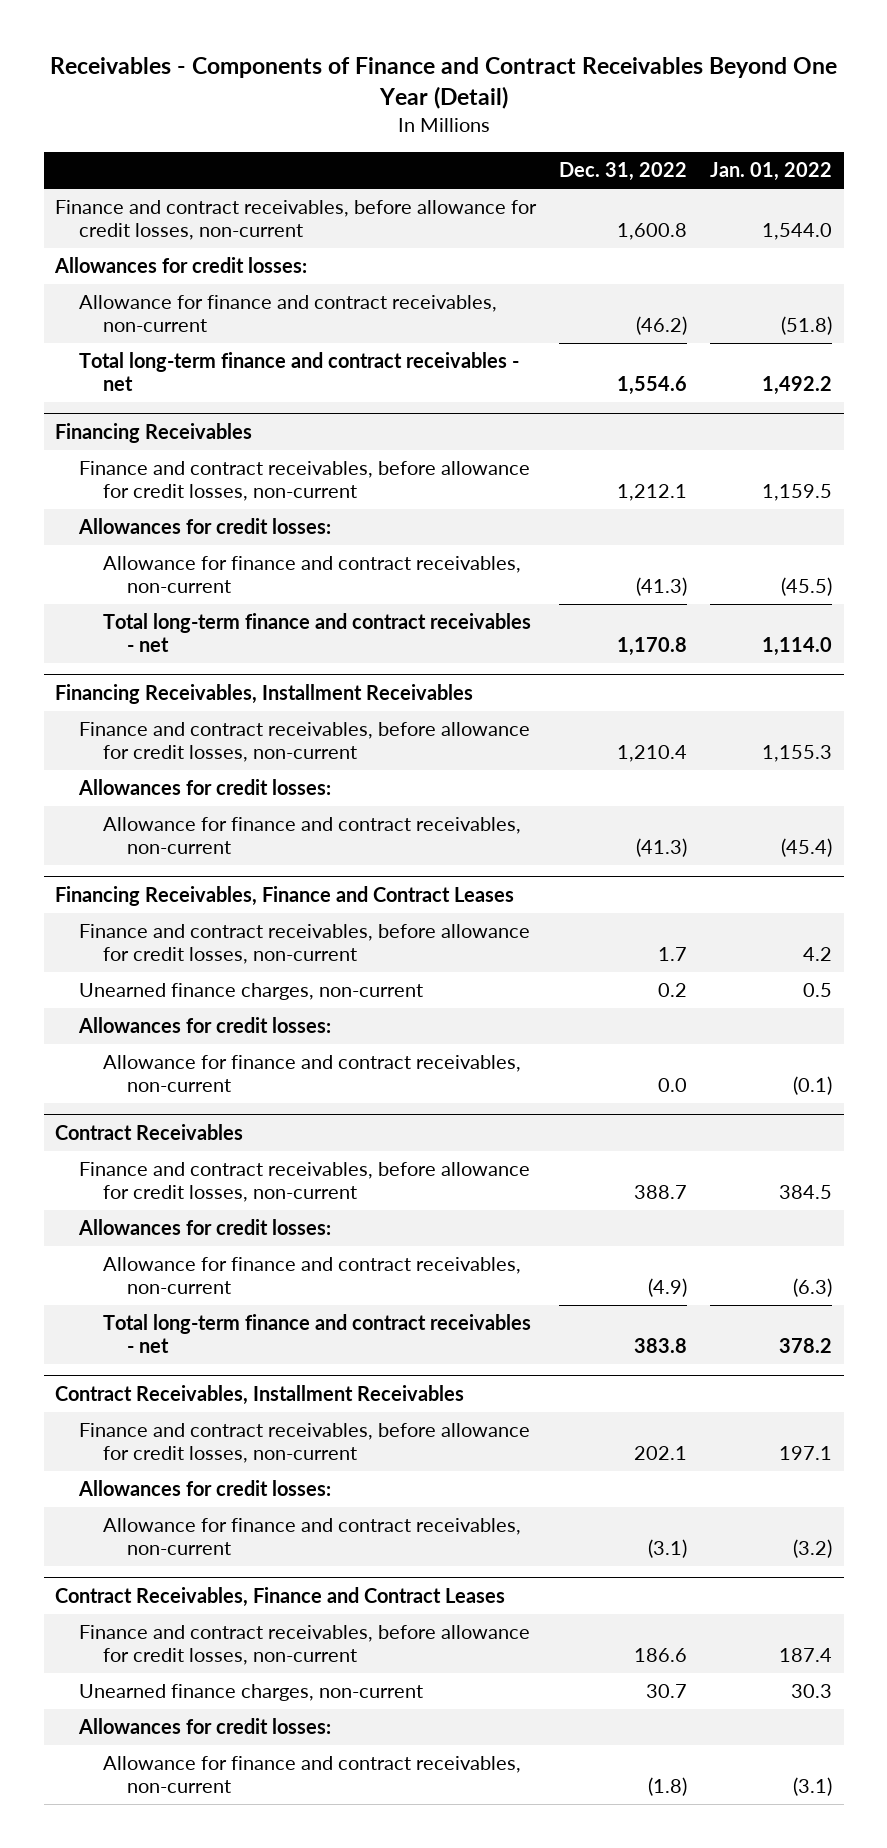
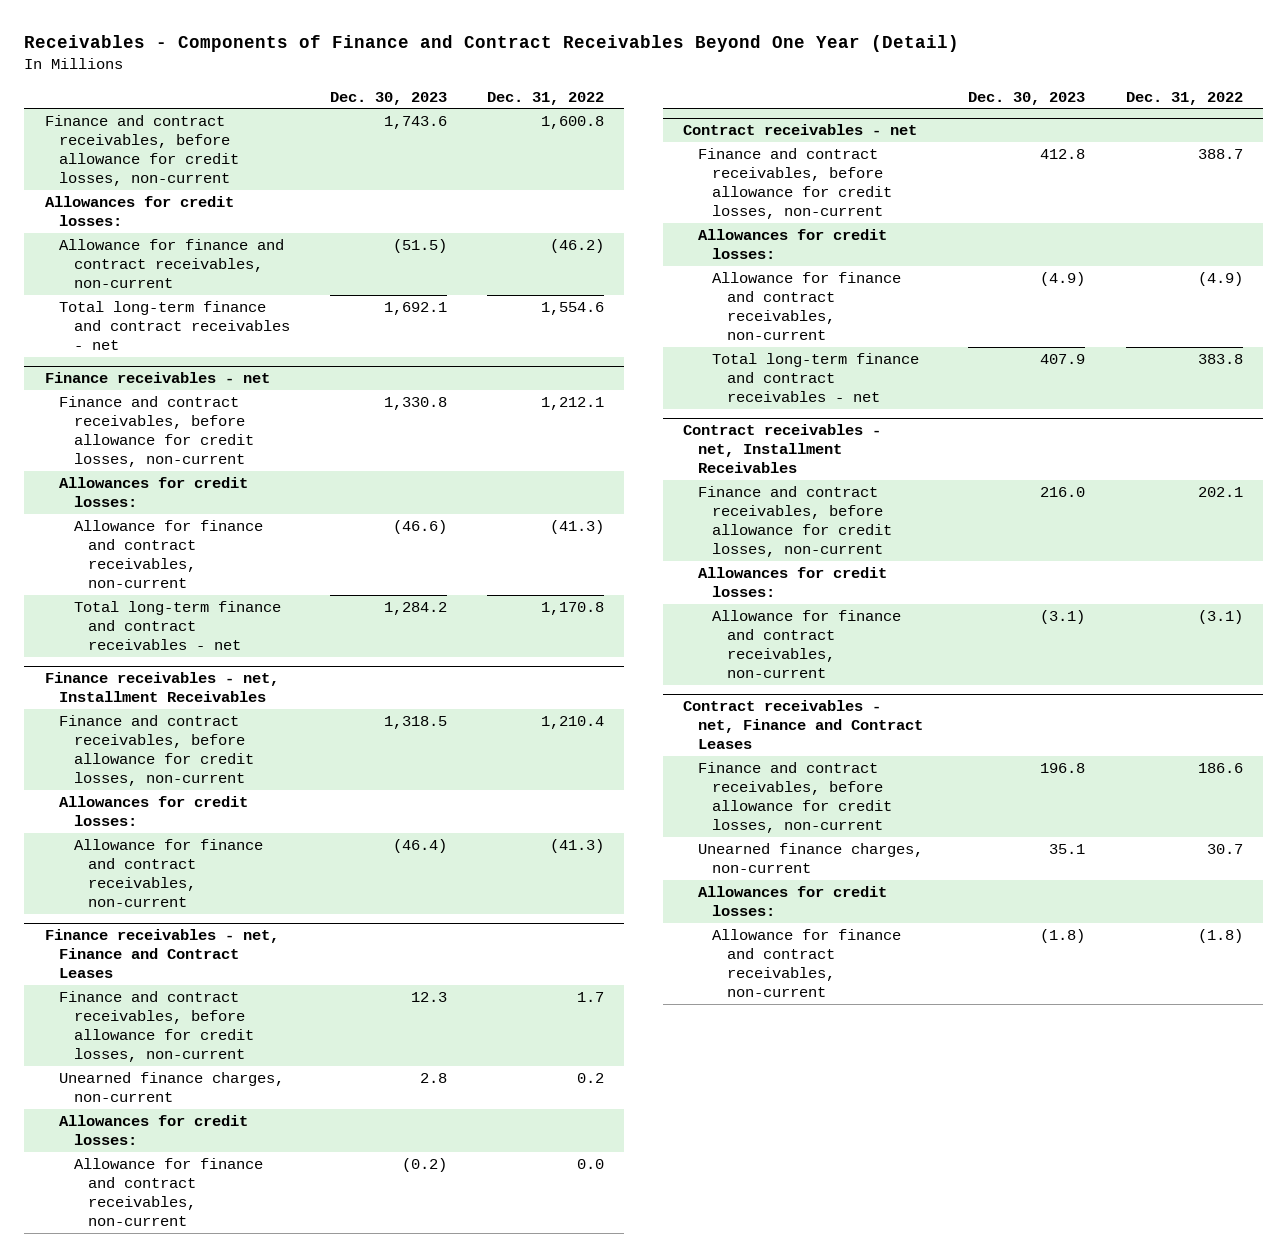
- | Dec. 31, 2022 | Jan. 01, 2022
+ | Dec. 30, 2023 | Dec. 31, 2022
- Financing Receivables
+ Finance receivables - net
- Financing Receivables, Installment Receivables
+ Finance receivables - net, Installment Receivables
- Financing Receivables, Finance and Contract Leases
+ Finance receivables - net, Finance and Contract Leases
- Contract Receivables
+ Contract receivables - net
- Contract Receivables, Installment Receivables
+ Contract receivables - net, Installment Receivables
- Contract Receivables, Finance and Contract Leases
+ Contract receivables - net, Finance and Contract Leases

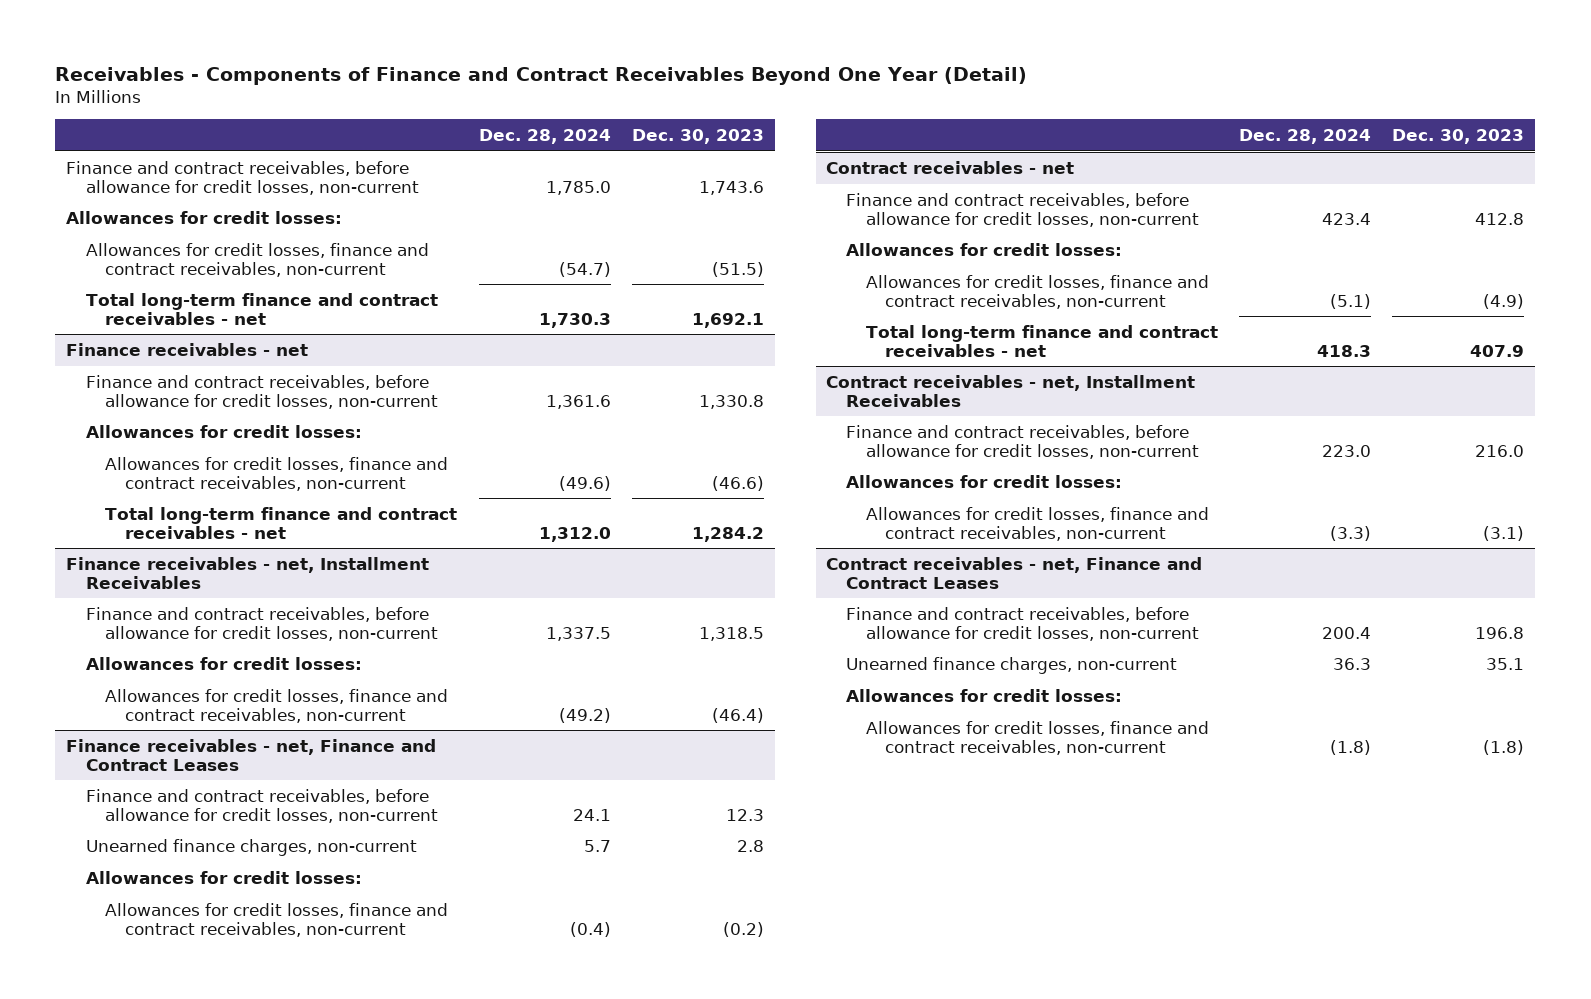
- | Dec. 30, 2023 | Dec. 31, 2022
+ | Dec. 28, 2024 | Dec. 30, 2023
- Allowance for finance and contract receivables, non-current | (51.5) | (46.2)
+ Allowances for credit losses, finance and contract receivables, non-current | (54.7) | (51.5)
@ Finance receivables - net
- Allowance for finance and contract receivables, non-current | (46.6) | (41.3)
+ Allowances for credit losses, finance and contract receivables, non-current | (49.6) | (46.6)
@ Finance receivables - net, Installment Receivables
- Allowance for finance and contract receivables, non-current | (46.4) | (41.3)
+ Allowances for credit losses, finance and contract receivables, non-current | (49.2) | (46.4)
@ Finance receivables - net, Finance and Contract Leases
- Allowance for finance and contract receivables, non-current | (0.2) | 0.0
+ Allowances for credit losses, finance and contract receivables, non-current | (0.4) | (0.2)
@ Contract receivables - net
- Allowance for finance and contract receivables, non-current | (4.9) | (4.9)
+ Allowances for credit losses, finance and contract receivables, non-current | (5.1) | (4.9)
@ Contract receivables - net, Installment Receivables
- Allowance for finance and contract receivables, non-current | (3.1) | (3.1)
+ Allowances for credit losses, finance and contract receivables, non-current | (3.3) | (3.1)
@ Contract receivables - net, Finance and Contract Leases
- Allowance for finance and contract receivables, non-current | (1.8) | (1.8)
+ Allowances for credit losses, finance and contract receivables, non-current | (1.8) | (1.8)

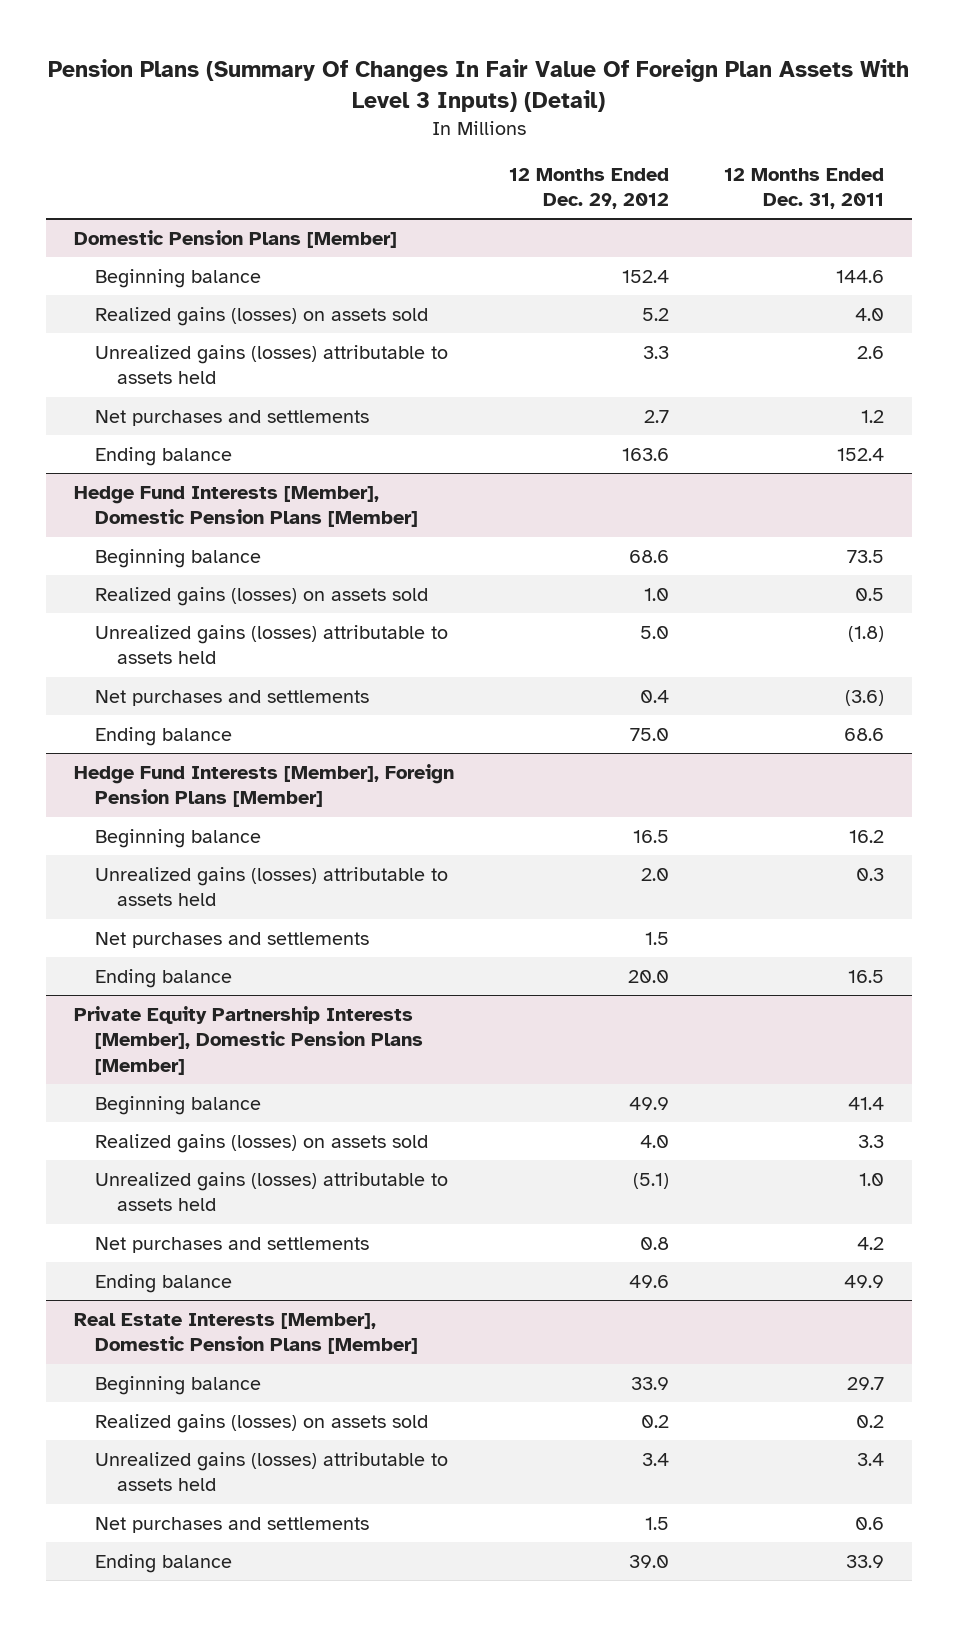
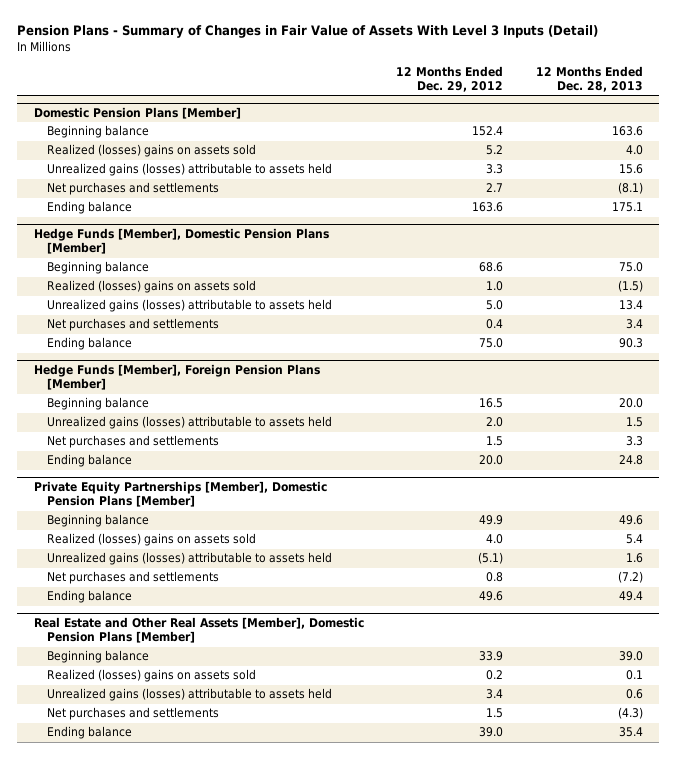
- Pension Plans (Summary Of Changes In Fair Value Of Foreign Plan Assets With Level 3 Inputs) (Detail)
+ Pension Plans - Summary of Changes in Fair Value of Assets With Level 3 Inputs (Detail)
- | 12 Months Ended Dec. 29, 2012 | 12 Months Ended Dec. 31, 2011
+ | 12 Months Ended Dec. 29, 2012 | 12 Months Ended Dec. 28, 2013
@ Domestic Pension Plans [Member]
- Realized gains (losses) on assets sold | 5.2 | 4.0
+ Realized (losses) gains on assets sold | 5.2 | 4.0
- Hedge Fund Interests [Member], Domestic Pension Plans [Member]
+ Hedge Funds [Member], Domestic Pension Plans [Member]
- Realized gains (losses) on assets sold | 1.0 | 0.5
+ Realized (losses) gains on assets sold | 1.0 | (1.5)
- Hedge Fund Interests [Member], Foreign Pension Plans [Member]
+ Hedge Funds [Member], Foreign Pension Plans [Member]
- Private Equity Partnership Interests [Member], Domestic Pension Plans [Member]
+ Private Equity Partnerships [Member], Domestic Pension Plans [Member]
- Realized gains (losses) on assets sold | 4.0 | 3.3
+ Realized (losses) gains on assets sold | 4.0 | 5.4
- Real Estate Interests [Member], Domestic Pension Plans [Member]
+ Real Estate and Other Real Assets [Member], Domestic Pension Plans [Member]
- Realized gains (losses) on assets sold | 0.2 | 0.2
+ Realized (losses) gains on assets sold | 0.2 | 0.1

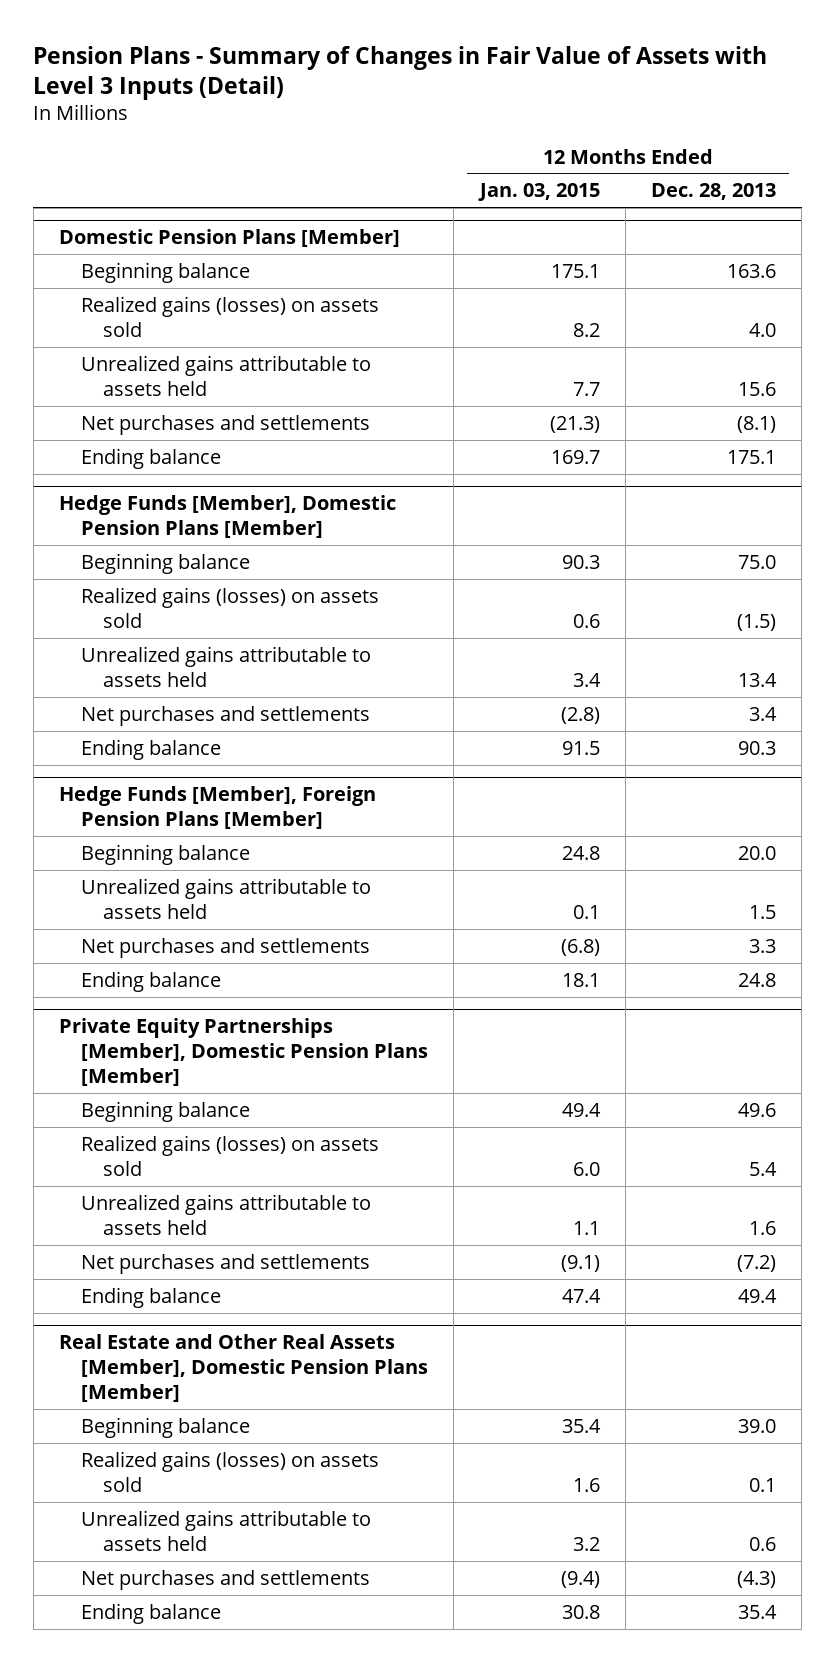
- Pension Plans - Summary of Changes in Fair Value of Assets With Level 3 Inputs (Detail)
+ Pension Plans - Summary of Changes in Fair Value of Assets with Level 3 Inputs (Detail)
- | 12 Months Ended Dec. 29, 2012 | 12 Months Ended Dec. 28, 2013
+ | 12 Months Ended Jan. 03, 2015 | 12 Months Ended Dec. 28, 2013
@ Domestic Pension Plans [Member]
- Realized (losses) gains on assets sold | 5.2 | 4.0
- Unrealized gains (losses) attributable to assets held | 3.3 | 15.6
+ Realized gains (losses) on assets sold | 8.2 | 4.0
+ Unrealized gains attributable to assets held | 7.7 | 15.6
@ Hedge Funds [Member], Domestic Pension Plans [Member]
- Realized (losses) gains on assets sold | 1.0 | (1.5)
- Unrealized gains (losses) attributable to assets held | 5.0 | 13.4
+ Realized gains (losses) on assets sold | 0.6 | (1.5)
+ Unrealized gains attributable to assets held | 3.4 | 13.4
@ Hedge Funds [Member], Foreign Pension Plans [Member]
- Unrealized gains (losses) attributable to assets held | 2.0 | 1.5
+ Unrealized gains attributable to assets held | 0.1 | 1.5
@ Private Equity Partnerships [Member], Domestic Pension Plans [Member]
- Realized (losses) gains on assets sold | 4.0 | 5.4
- Unrealized gains (losses) attributable to assets held | (5.1) | 1.6
+ Realized gains (losses) on assets sold | 6.0 | 5.4
+ Unrealized gains attributable to assets held | 1.1 | 1.6
@ Real Estate and Other Real Assets [Member], Domestic Pension Plans [Member]
- Realized (losses) gains on assets sold | 0.2 | 0.1
- Unrealized gains (losses) attributable to assets held | 3.4 | 0.6
+ Realized gains (losses) on assets sold | 1.6 | 0.1
+ Unrealized gains attributable to assets held | 3.2 | 0.6

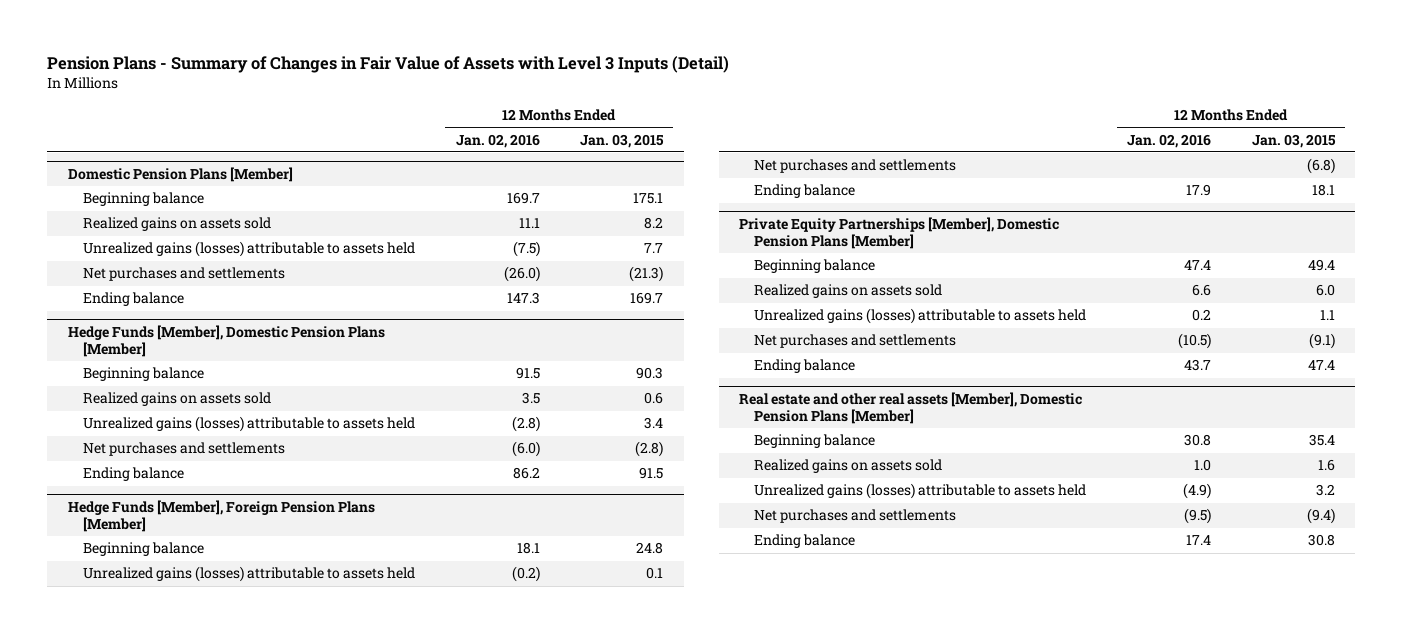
- | 12 Months Ended Jan. 03, 2015 | 12 Months Ended Dec. 28, 2013
+ | 12 Months Ended Jan. 02, 2016 | 12 Months Ended Jan. 03, 2015
@ Domestic Pension Plans [Member]
- Realized gains (losses) on assets sold | 8.2 | 4.0
- Unrealized gains attributable to assets held | 7.7 | 15.6
+ Realized gains on assets sold | 11.1 | 8.2
+ Unrealized gains (losses) attributable to assets held | (7.5) | 7.7
@ Hedge Funds [Member], Domestic Pension Plans [Member]
- Realized gains (losses) on assets sold | 0.6 | (1.5)
- Unrealized gains attributable to assets held | 3.4 | 13.4
+ Realized gains on assets sold | 3.5 | 0.6
+ Unrealized gains (losses) attributable to assets held | (2.8) | 3.4
@ Hedge Funds [Member], Foreign Pension Plans [Member]
- Unrealized gains attributable to assets held | 0.1 | 1.5
+ Unrealized gains (losses) attributable to assets held | (0.2) | 0.1
@ Private Equity Partnerships [Member], Domestic Pension Plans [Member]
- Realized gains (losses) on assets sold | 6.0 | 5.4
- Unrealized gains attributable to assets held | 1.1 | 1.6
+ Realized gains on assets sold | 6.6 | 6.0
+ Unrealized gains (losses) attributable to assets held | 0.2 | 1.1
- Real Estate and Other Real Assets [Member], Domestic Pension Plans [Member]
+ Real estate and other real assets [Member], Domestic Pension Plans [Member]
- Realized gains (losses) on assets sold | 1.6 | 0.1
- Unrealized gains attributable to assets held | 3.2 | 0.6
+ Realized gains on assets sold | 1.0 | 1.6
+ Unrealized gains (losses) attributable to assets held | (4.9) | 3.2

